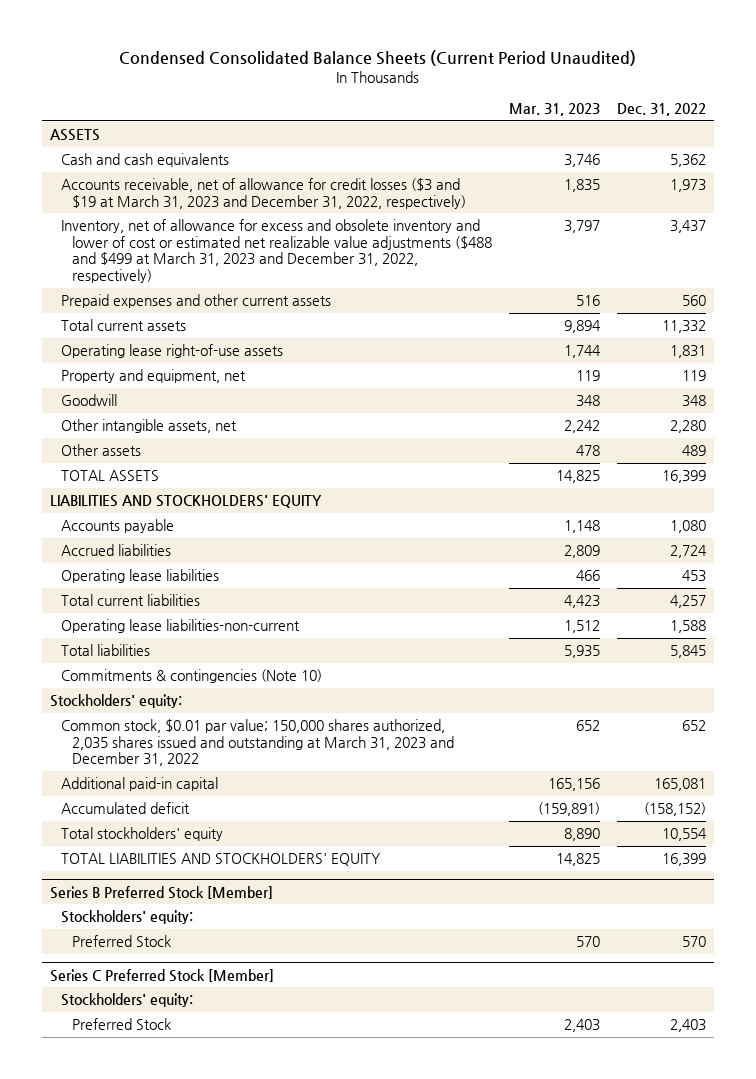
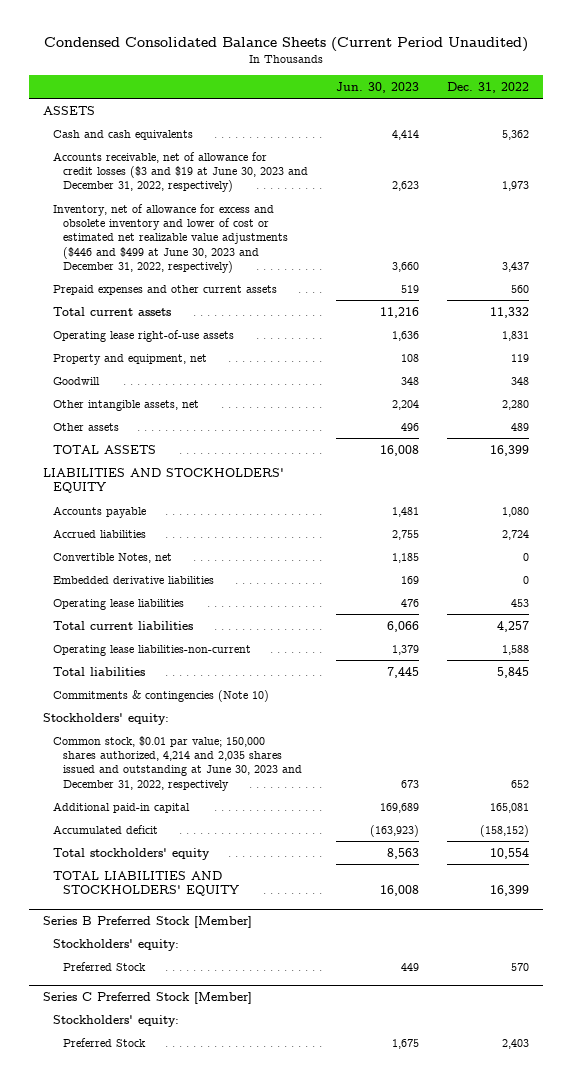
- | Mar. 31, 2023 | Dec. 31, 2022
+ | Jun. 30, 2023 | Dec. 31, 2022
- Accounts receivable, net of allowance for credit losses ($3 and $19 at March 31, 2023 and December 31, 2022, respectively) | 1,835 | 1,973
- Inventory, net of allowance for excess and obsolete inventory and lower of cost or estimated net realizable value adjustments ($488 and $499 at March 31, 2023 and December 31, 2022, respectively) | 3,797 | 3,437
+ Accounts receivable, net of allowance for credit losses ($3 and $19 at June 30, 2023 and December 31, 2022, respectively) | 2,623 | 1,973
+ Inventory, net of allowance for excess and obsolete inventory and lower of cost or estimated net realizable value adjustments ($446 and $499 at June 30, 2023 and December 31, 2022, respectively) | 3,660 | 3,437
+ Convertible Notes, net | 1,185 | 0
+ Embedded derivative liabilities | 169 | 0
- Common stock, $0.01 par value; 150,000 shares authorized, 2,035 shares issued and outstanding at March 31, 2023 and December 31, 2022 | 652 | 652
+ Common stock, $0.01 par value; 150,000 shares authorized, 4,214 and 2,035 shares issued and outstanding at June 30, 2023 and December 31, 2022, respectively | 673 | 652

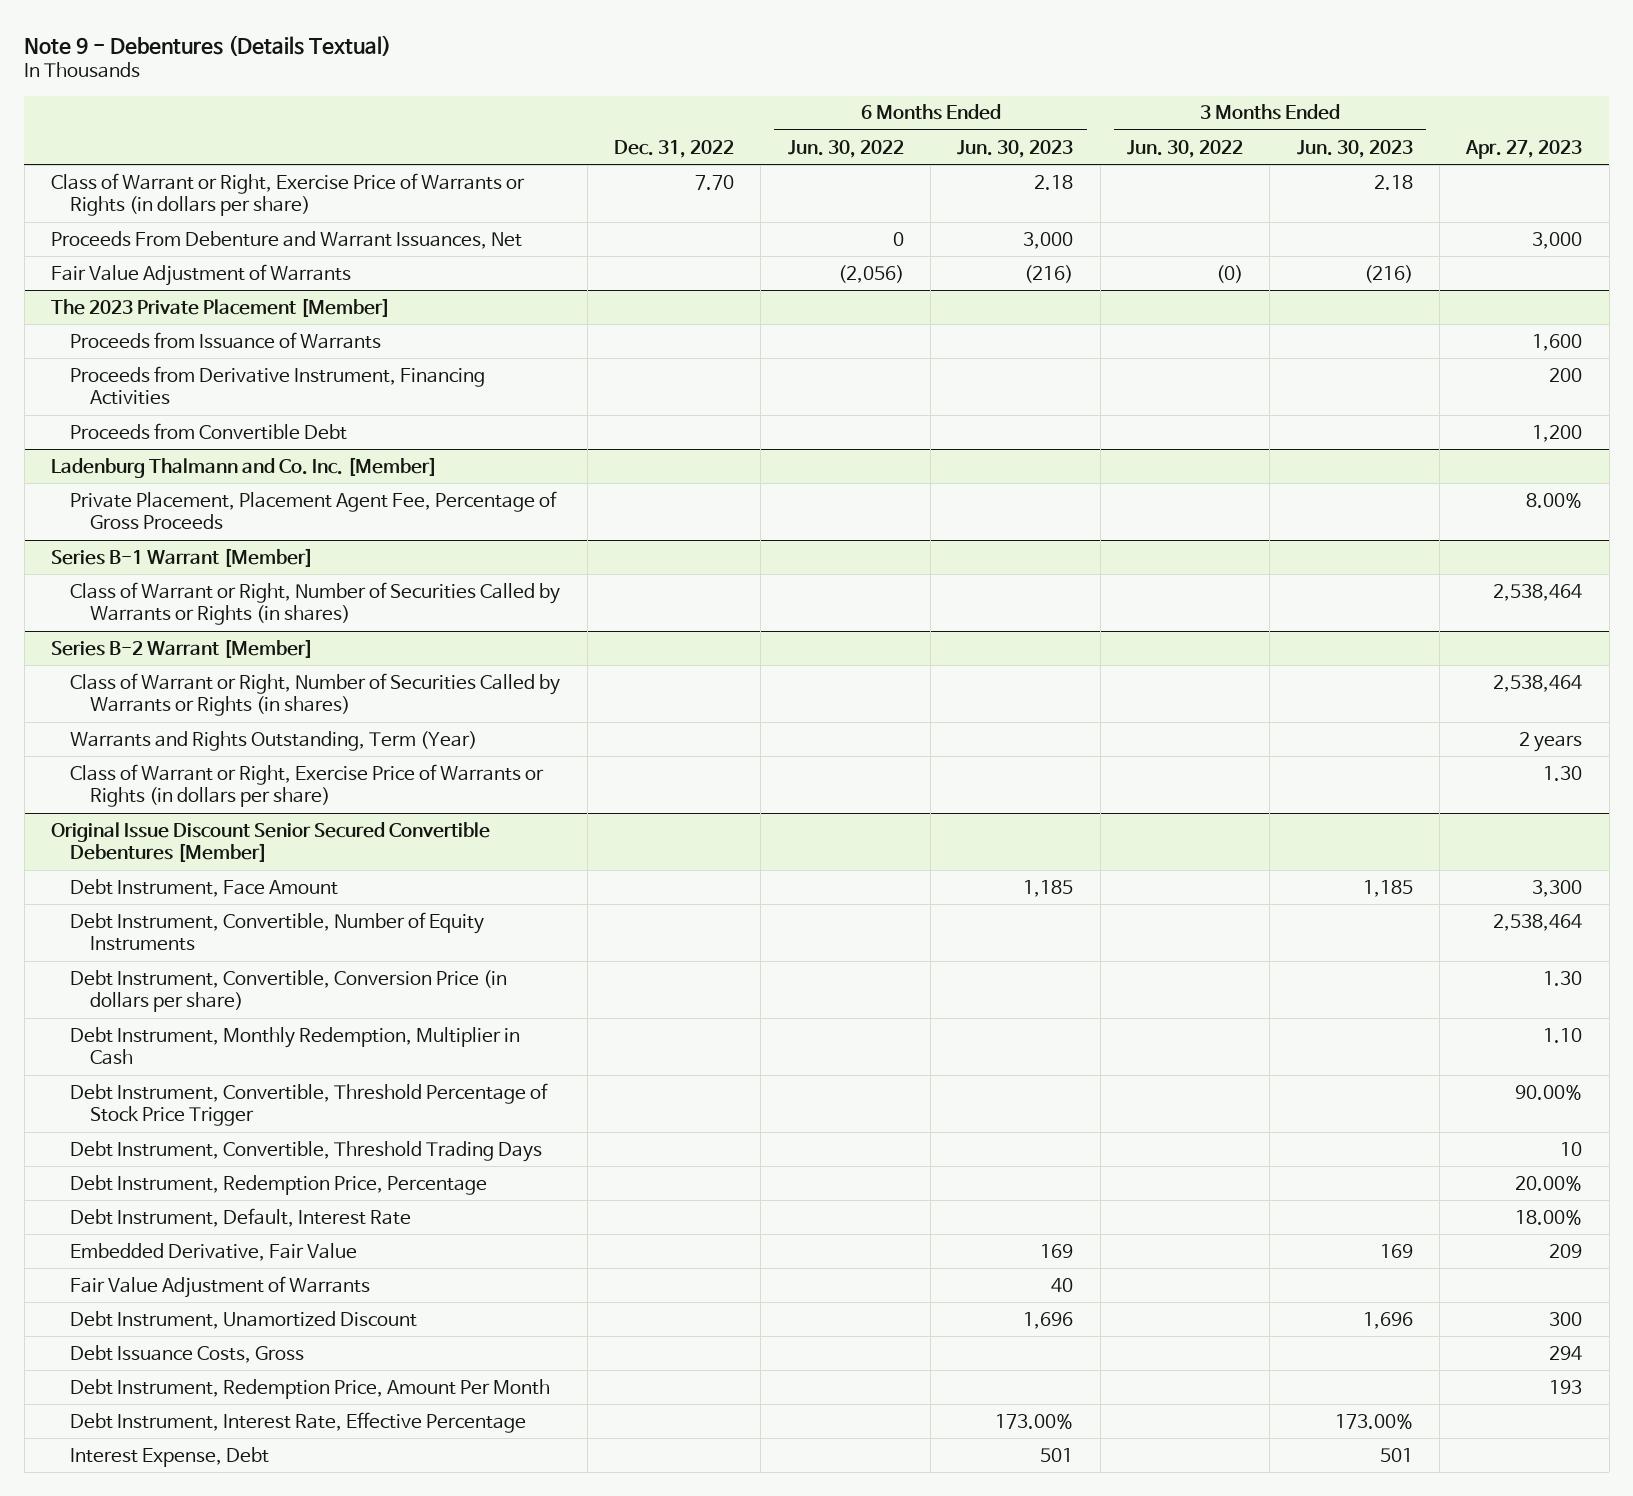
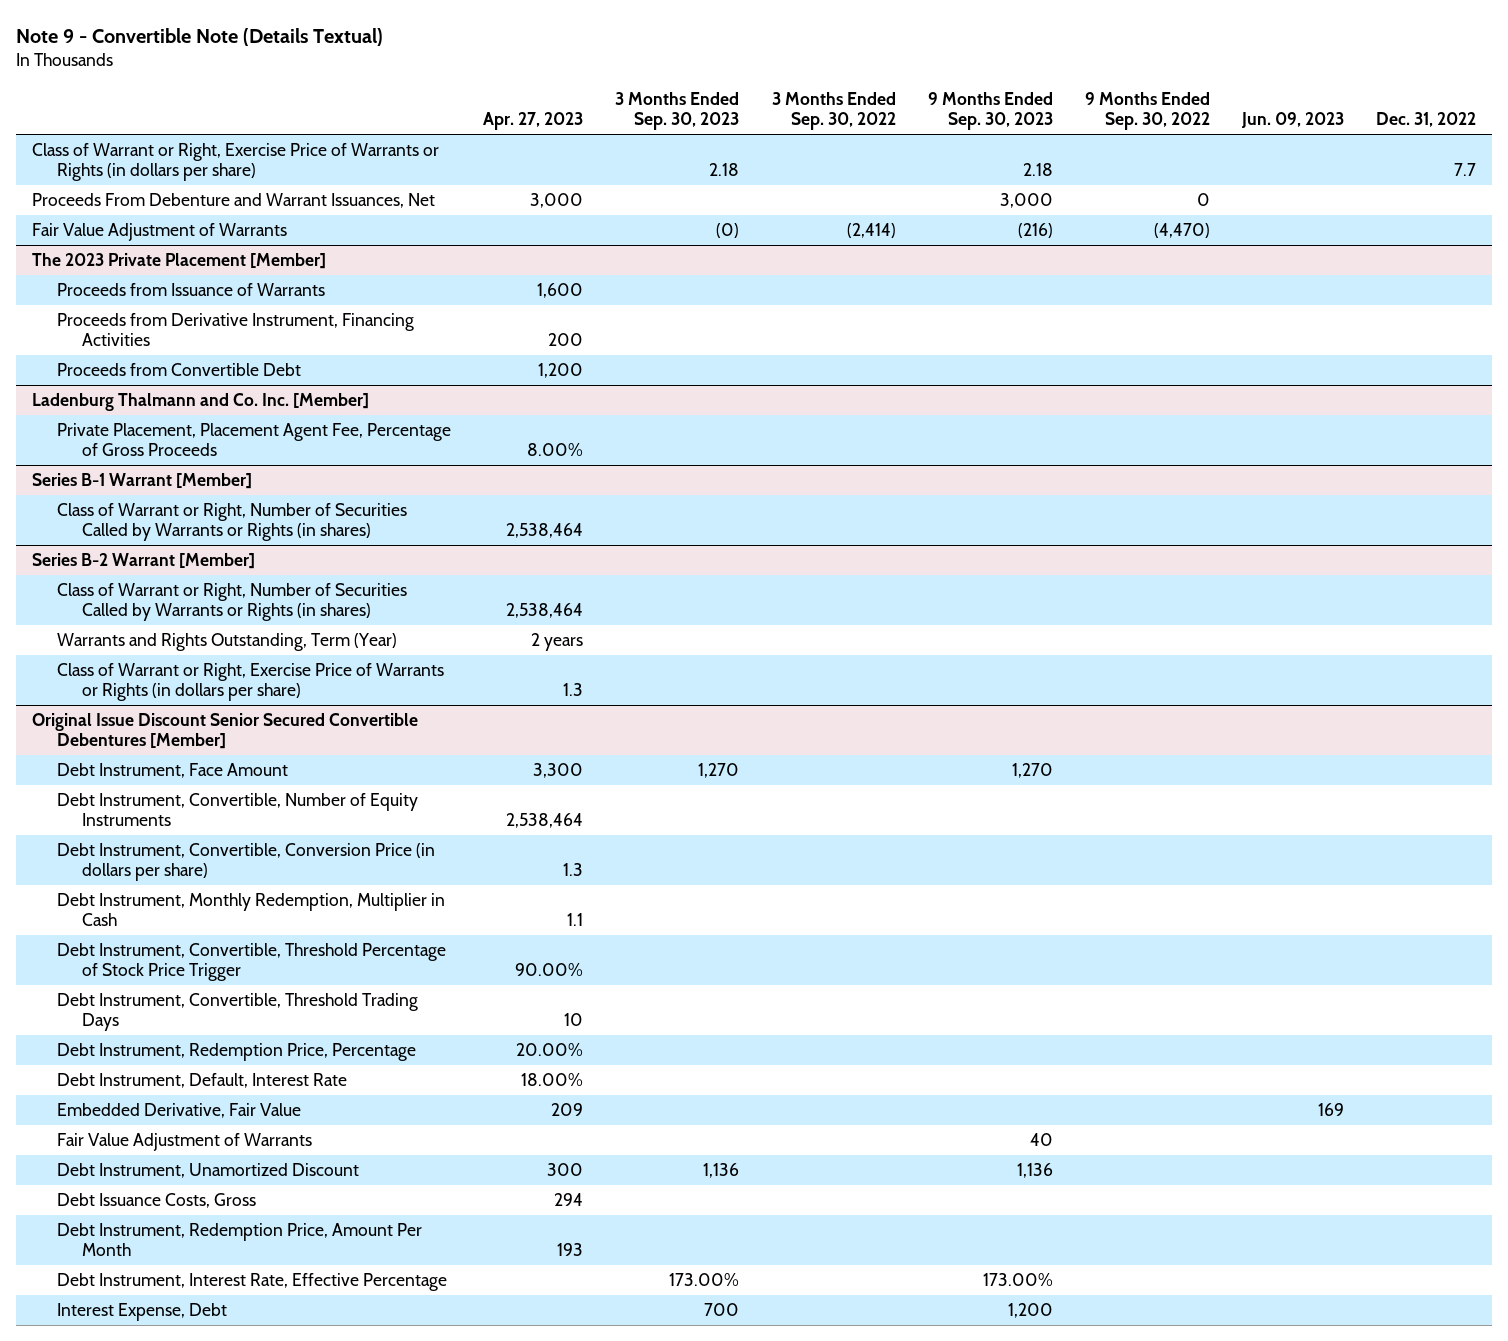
- Note 9 - Debentures (Details Textual)
+ Note 9 - Convertible Note (Details Textual)
- | Dec. 31, 2022 | 6 Months Ended Jun. 30, 2022 | 6 Months Ended Jun. 30, 2023 | 3 Months Ended Jun. 30, 2022 | 3 Months Ended Jun. 30, 2023 | Apr. 27, 2023
+ | Apr. 27, 2023 | 3 Months Ended Sep. 30, 2023 | 3 Months Ended Sep. 30, 2022 | 9 Months Ended Sep. 30, 2023 | 9 Months Ended Sep. 30, 2022 | Jun. 09, 2023 | Dec. 31, 2022
- Class of Warrant or Right, Exercise Price of Warrants or Rights (in dollars per share) | 7.70 | | 2.18 | | 2.18 |
+ Class of Warrant or Right, Exercise Price of Warrants or Rights (in dollars per share) | | 2.18 | | 2.18 | | | 7.7
@ Series B-2 Warrant [Member]
- Class of Warrant or Right, Exercise Price of Warrants or Rights (in dollars per share) | | | | | | 1.30
+ Class of Warrant or Right, Exercise Price of Warrants or Rights (in dollars per share) | 1.3 | | | | | |
@ Original Issue Discount Senior Secured Convertible Debentures [Member]
- Debt Instrument, Convertible, Conversion Price (in dollars per share) | | | | | | 1.30
- Debt Instrument, Monthly Redemption, Multiplier in Cash | | | | | | 1.10
+ Debt Instrument, Convertible, Conversion Price (in dollars per share) | 1.3 | | | | | |
+ Debt Instrument, Monthly Redemption, Multiplier in Cash | 1.1 | | | | | |

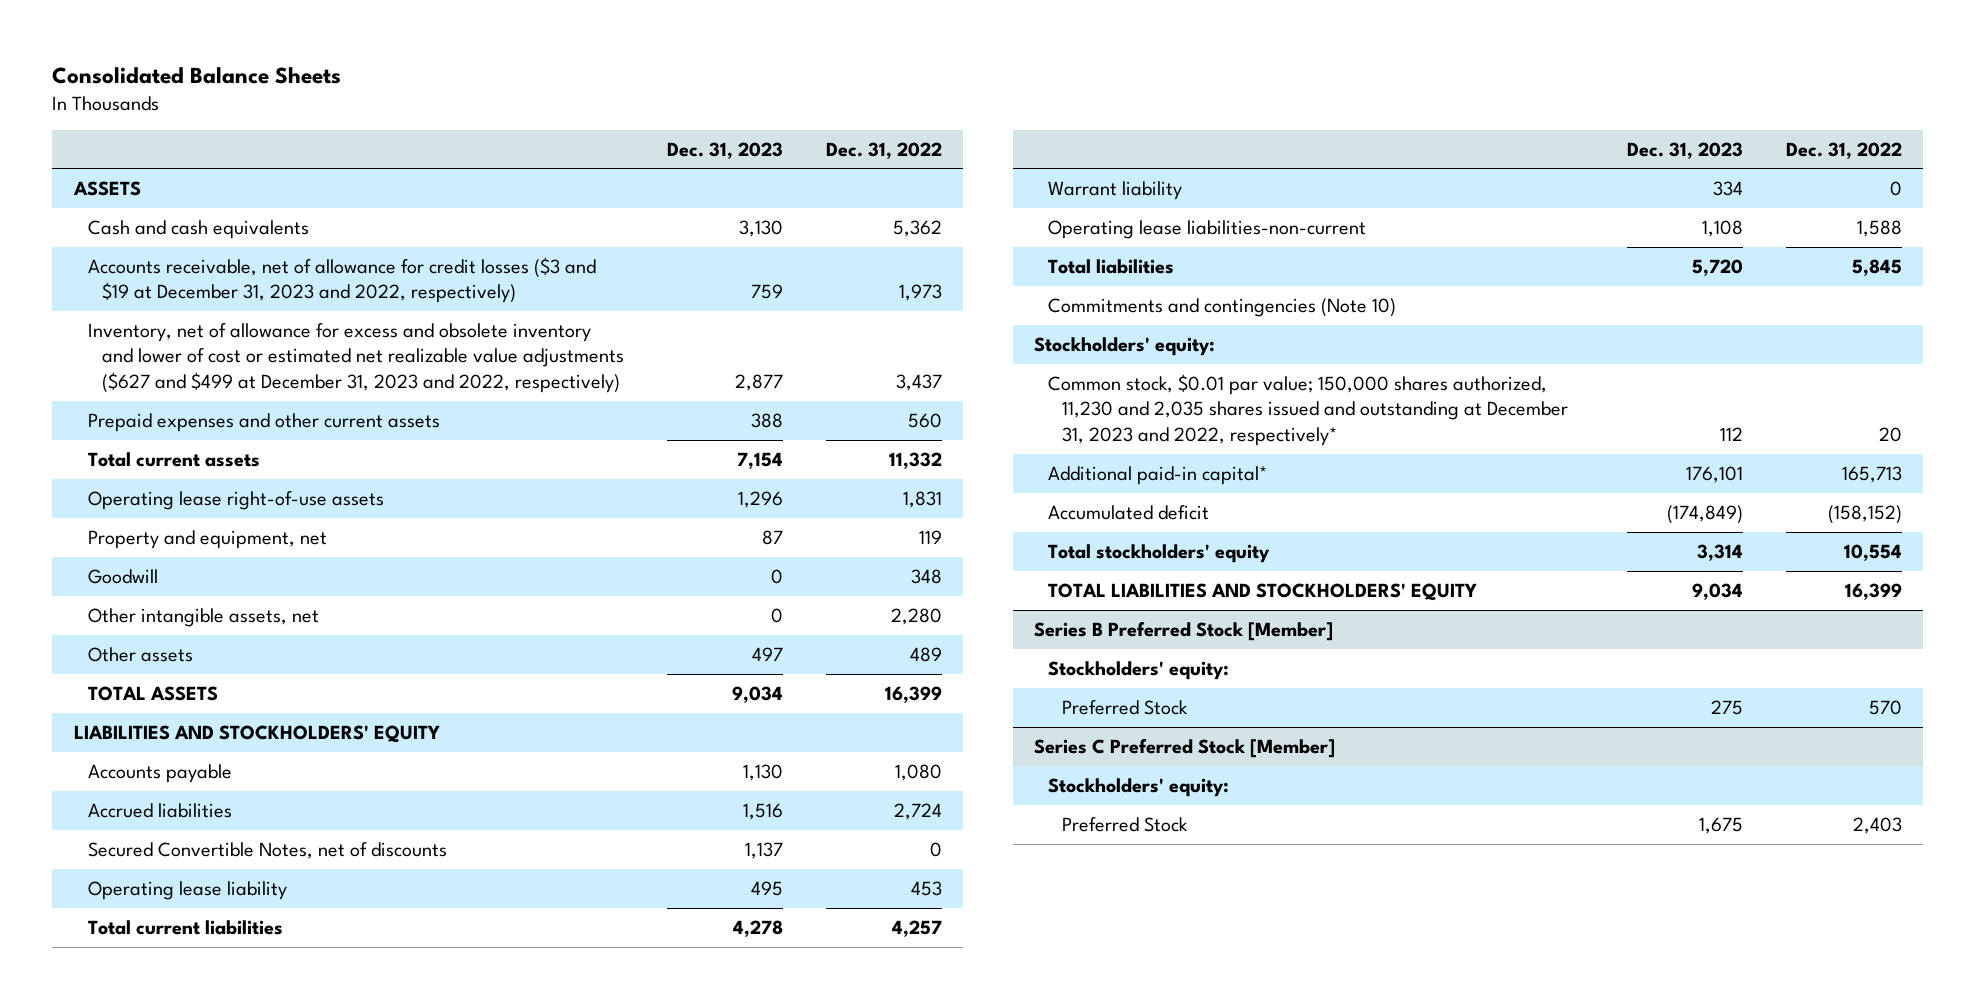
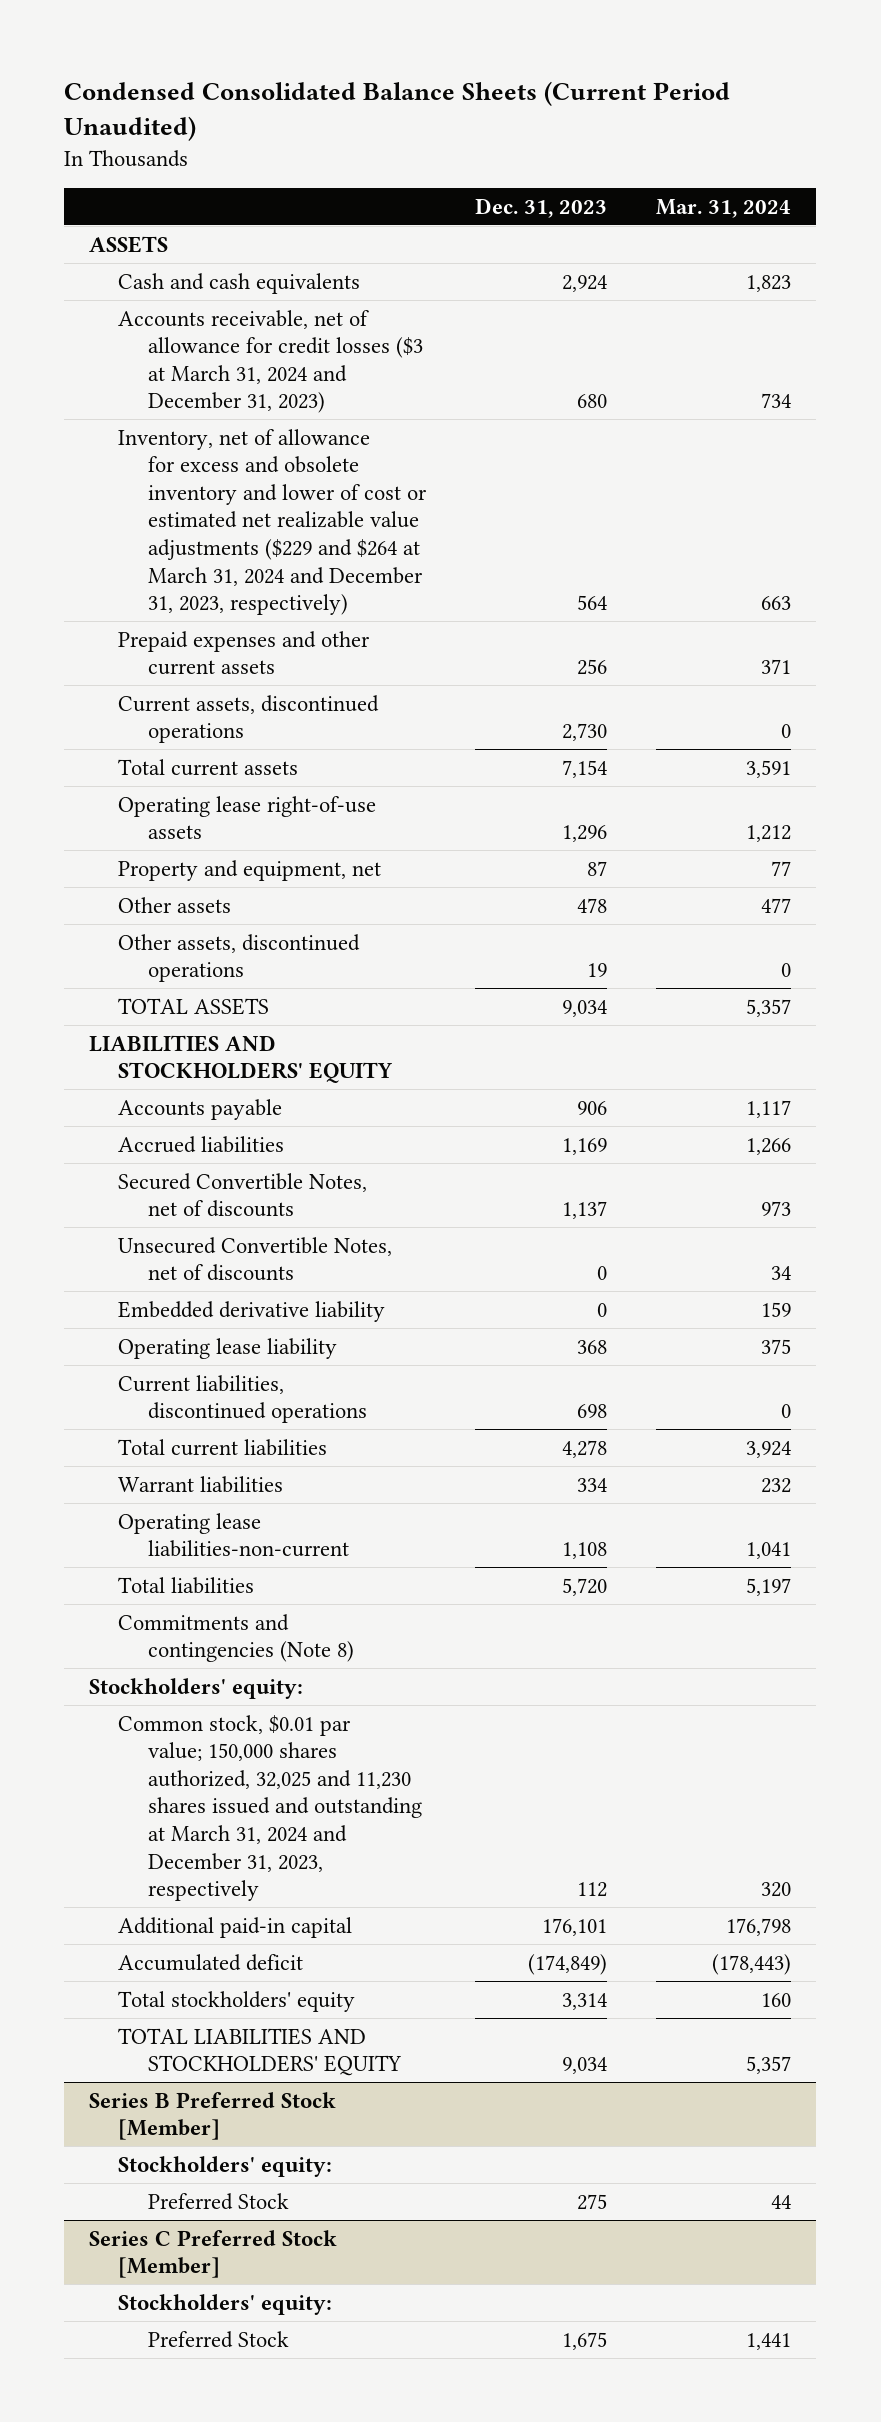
- Consolidated Balance Sheets
+ Condensed Consolidated Balance Sheets (Current Period Unaudited)
- | Dec. 31, 2023 | Dec. 31, 2022
+ | Dec. 31, 2023 | Mar. 31, 2024
- Cash and cash equivalents | 3,130 | 5,362
- Accounts receivable, net of allowance for credit losses ($3 and $19 at December 31, 2023 and 2022, respectively) | 759 | 1,973
- Inventory, net of allowance for excess and obsolete inventory and lower of cost or estimated net realizable value adjustments ($627 and $499 at December 31, 2023 and 2022, respectively) | 2,877 | 3,437
- Prepaid expenses and other current assets | 388 | 560
+ Cash and cash equivalents | 2,924 | 1,823
+ Accounts receivable, net of allowance for credit losses ($3 at March 31, 2024 and December 31, 2023) | 680 | 734
+ Inventory, net of allowance for excess and obsolete inventory and lower of cost or estimated net realizable value adjustments ($229 and $264 at March 31, 2024 and December 31, 2023, respectively) | 564 | 663
+ Prepaid expenses and other current assets | 256 | 371
+ Current assets, discontinued operations | 2,730 | 0
- Goodwill | 0 | 348
- Other intangible assets, net | 0 | 2,280
- Other assets | 497 | 489
+ Other assets | 478 | 477
+ Other assets, discontinued operations | 19 | 0
- Accounts payable | 1,130 | 1,080
- Accrued liabilities | 1,516 | 2,724
+ Accounts payable | 906 | 1,117
+ Accrued liabilities | 1,169 | 1,266
- Operating lease liability | 495 | 453
+ Unsecured Convertible Notes, net of discounts | 0 | 34
+ Embedded derivative liability | 0 | 159
+ Operating lease liability | 368 | 375
+ Current liabilities, discontinued operations | 698 | 0
- Warrant liability | 334 | 0
+ Warrant liabilities | 334 | 232
- Commitments and contingencies (Note 10)
+ Commitments and contingencies (Note 8)
- Common stock, $0.01 par value; 150,000 shares authorized, 11,230 and 2,035 shares issued and outstanding at December 31, 2023 and 2022, respectively* | 112 | 20
- Additional paid-in capital* | 176,101 | 165,713
+ Common stock, $0.01 par value; 150,000 shares authorized, 32,025 and 11,230 shares issued and outstanding at March 31, 2024 and December 31, 2023, respectively | 112 | 320
+ Additional paid-in capital | 176,101 | 176,798

